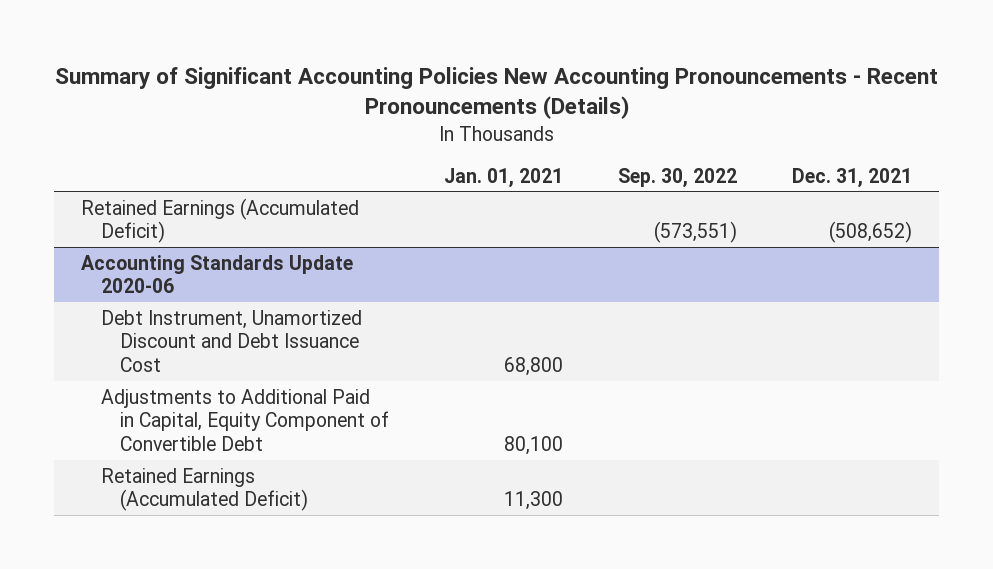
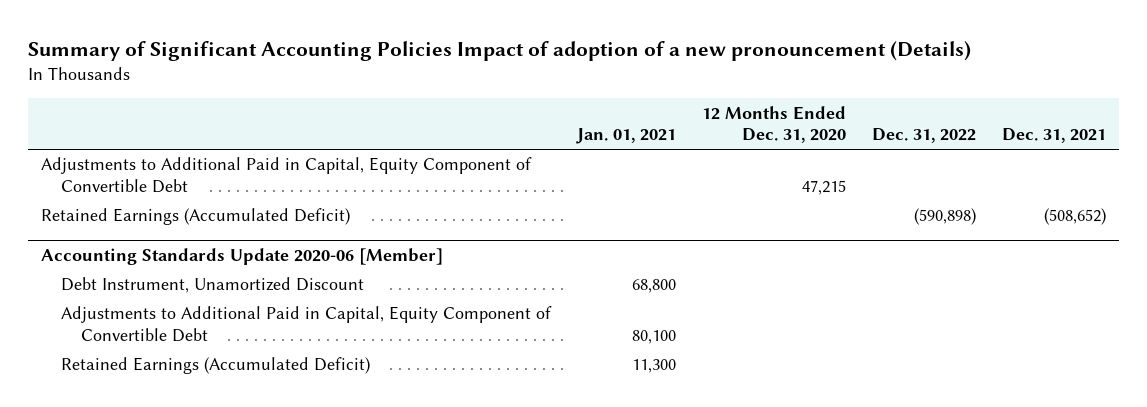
- Summary of Significant Accounting Policies New Accounting Pronouncements - Recent Pronouncements (Details)
+ Summary of Significant Accounting Policies Impact of adoption of a new pronouncement (Details)
- | Jan. 01, 2021 | Sep. 30, 2022 | Dec. 31, 2021
+ | Jan. 01, 2021 | 12 Months Ended Dec. 31, 2020 | Dec. 31, 2022 | Dec. 31, 2021
+ Adjustments to Additional Paid in Capital, Equity Component of Convertible Debt | | 47,215 | |
- Accounting Standards Update 2020-06
- Debt Instrument, Unamortized Discount and Debt Issuance Cost | 68,800 | |
+ Accounting Standards Update 2020-06 [Member]
+ Debt Instrument, Unamortized Discount | 68,800 | | |

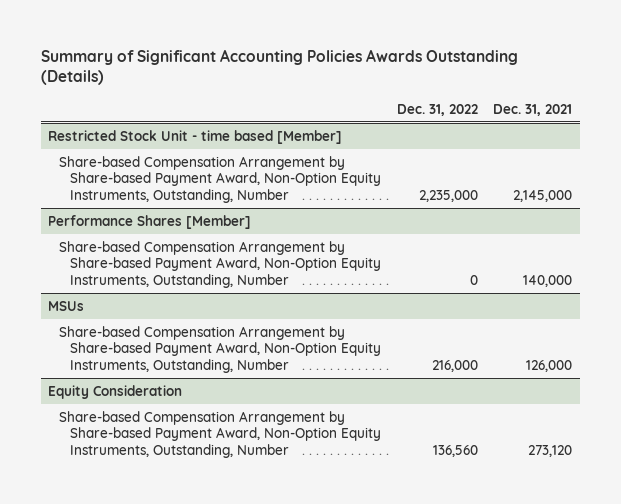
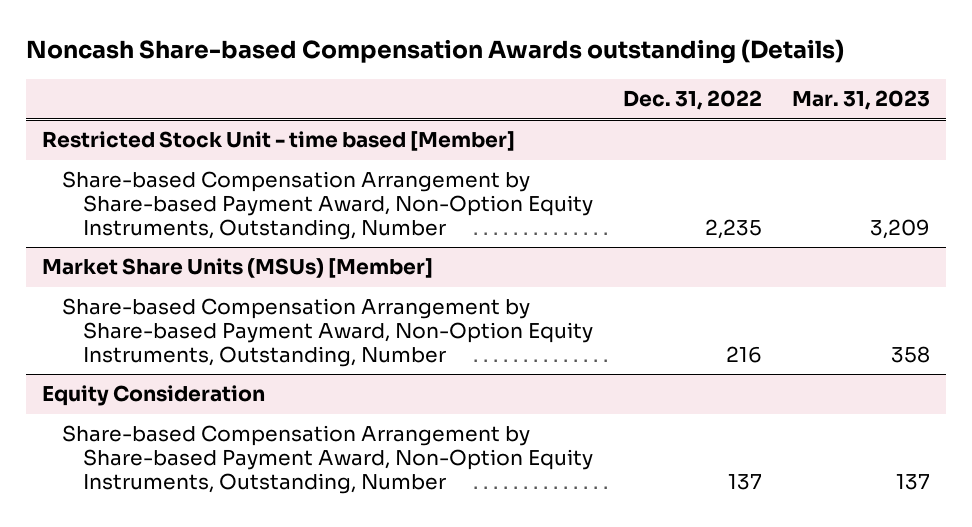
- Summary of Significant Accounting Policies Awards Outstanding (Details)
+ Noncash Share-based Compensation Awards outstanding (Details)
- | Dec. 31, 2022 | Dec. 31, 2021
+ | Dec. 31, 2022 | Mar. 31, 2023
@ Restricted Stock Unit - time based [Member]
- Share-based Compensation Arrangement by Share-based Payment Award, Non-Option Equity Instruments, Outstanding, Number | 2,235,000 | 2,145,000
- Performance Shares [Member]
- Share-based Compensation Arrangement by Share-based Payment Award, Non-Option Equity Instruments, Outstanding, Number | 0 | 140,000
- MSUs
- Share-based Compensation Arrangement by Share-based Payment Award, Non-Option Equity Instruments, Outstanding, Number | 216,000 | 126,000
@ Restricted Stock Unit - time based [Member]
+ Share-based Compensation Arrangement by Share-based Payment Award, Non-Option Equity Instruments, Outstanding, Number | 2,235 | 3,209
+ Market Share Units (MSUs) [Member]
+ Share-based Compensation Arrangement by Share-based Payment Award, Non-Option Equity Instruments, Outstanding, Number | 216 | 358
@ Equity Consideration
- Share-based Compensation Arrangement by Share-based Payment Award, Non-Option Equity Instruments, Outstanding, Number | 136,560 | 273,120
+ Share-based Compensation Arrangement by Share-based Payment Award, Non-Option Equity Instruments, Outstanding, Number | 137 | 137

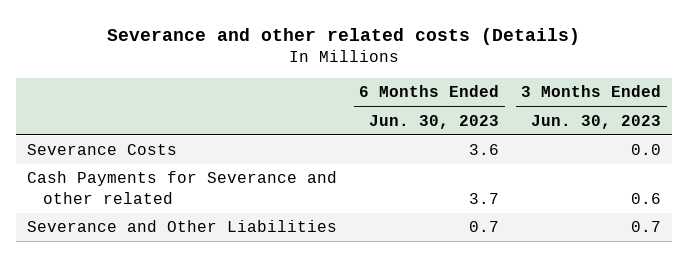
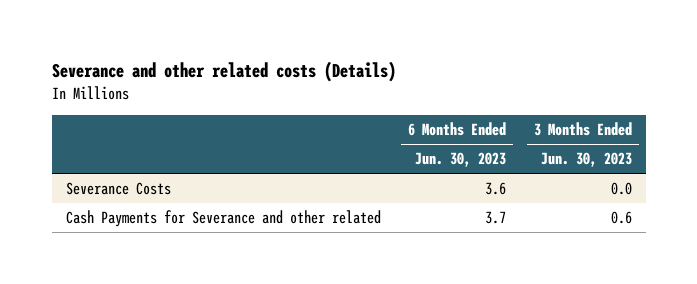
- Severance and Other Liabilities | 0.7 | 0.7

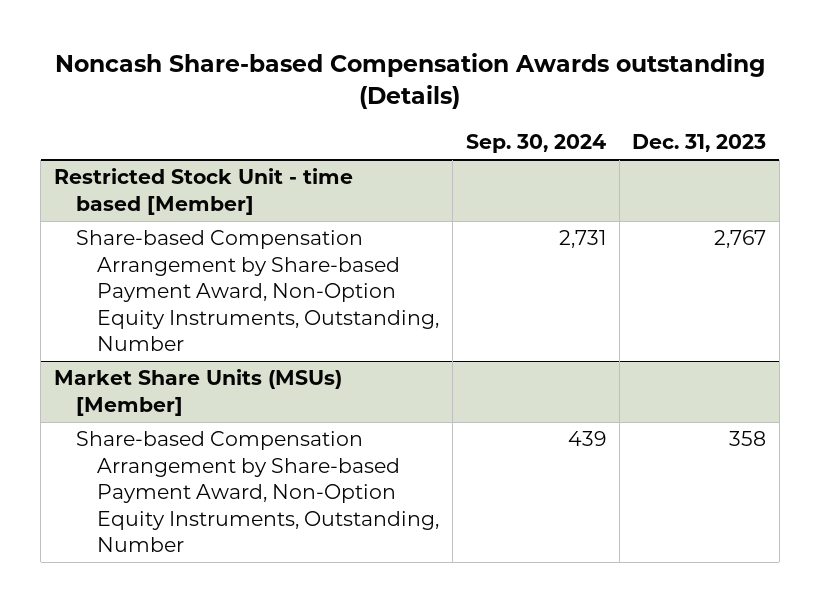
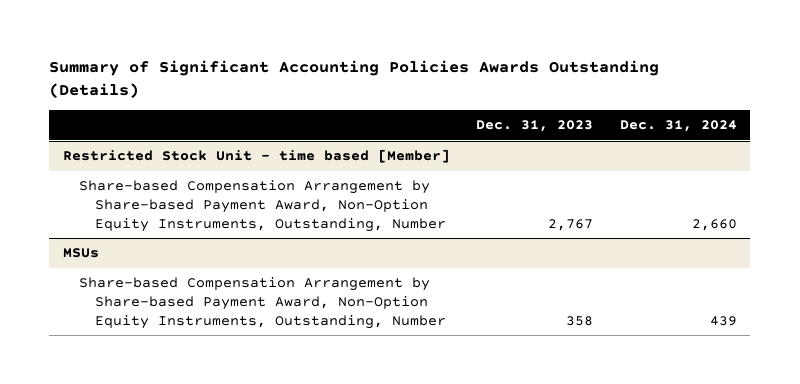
- Noncash Share-based Compensation Awards outstanding (Details)
+ Summary of Significant Accounting Policies Awards Outstanding (Details)
- | Sep. 30, 2024 | Dec. 31, 2023
+ | Dec. 31, 2023 | Dec. 31, 2024
- Market Share Units (MSUs) [Member]
+ MSUs

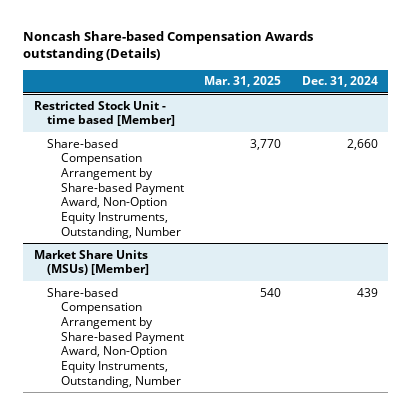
- Summary of Significant Accounting Policies Awards Outstanding (Details)
+ Noncash Share-based Compensation Awards outstanding (Details)
- | Dec. 31, 2023 | Dec. 31, 2024
+ | Mar. 31, 2025 | Dec. 31, 2024
- MSUs
+ Market Share Units (MSUs) [Member]

